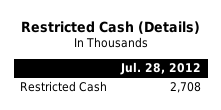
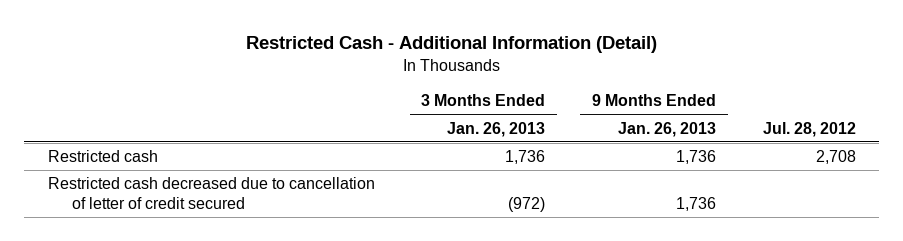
- Restricted Cash (Details)
+ Restricted Cash - Additional Information (Detail)
- | Jul. 28, 2012
+ | 3 Months Ended Jan. 26, 2013 | 9 Months Ended Jan. 26, 2013 | Jul. 28, 2012
- Restricted Cash | 2,708
+ Restricted cash | 1,736 | 1,736 | 2,708
+ Restricted cash decreased due to cancellation of letter of credit secured | (972) | 1,736 |

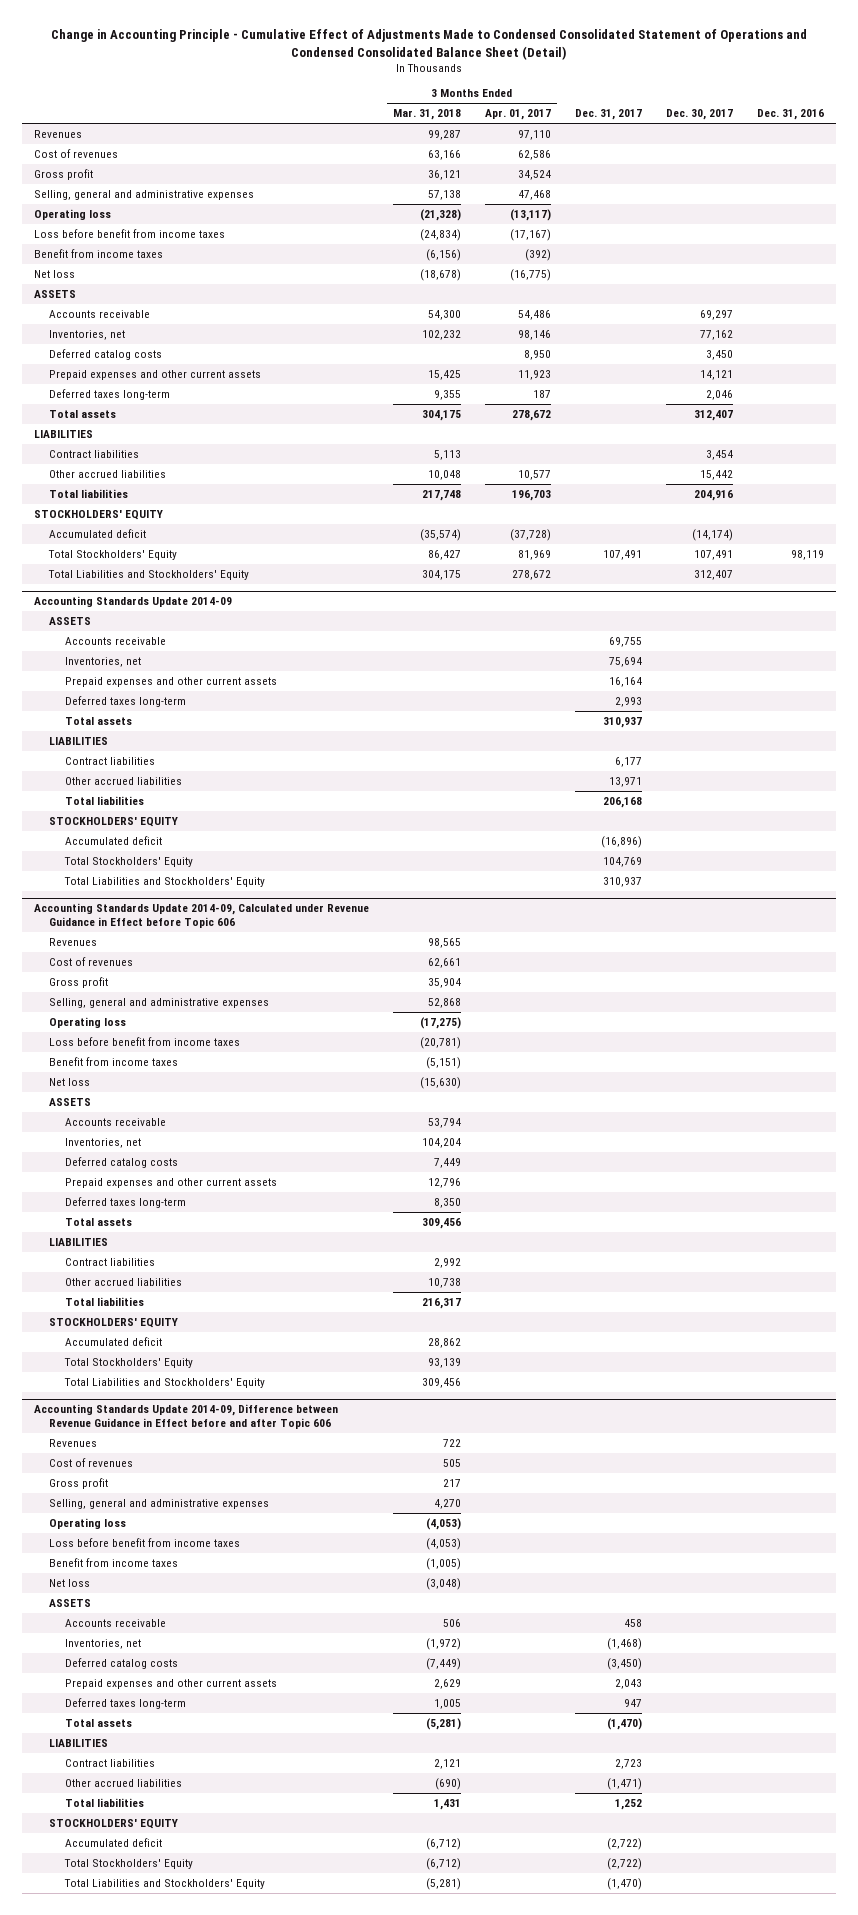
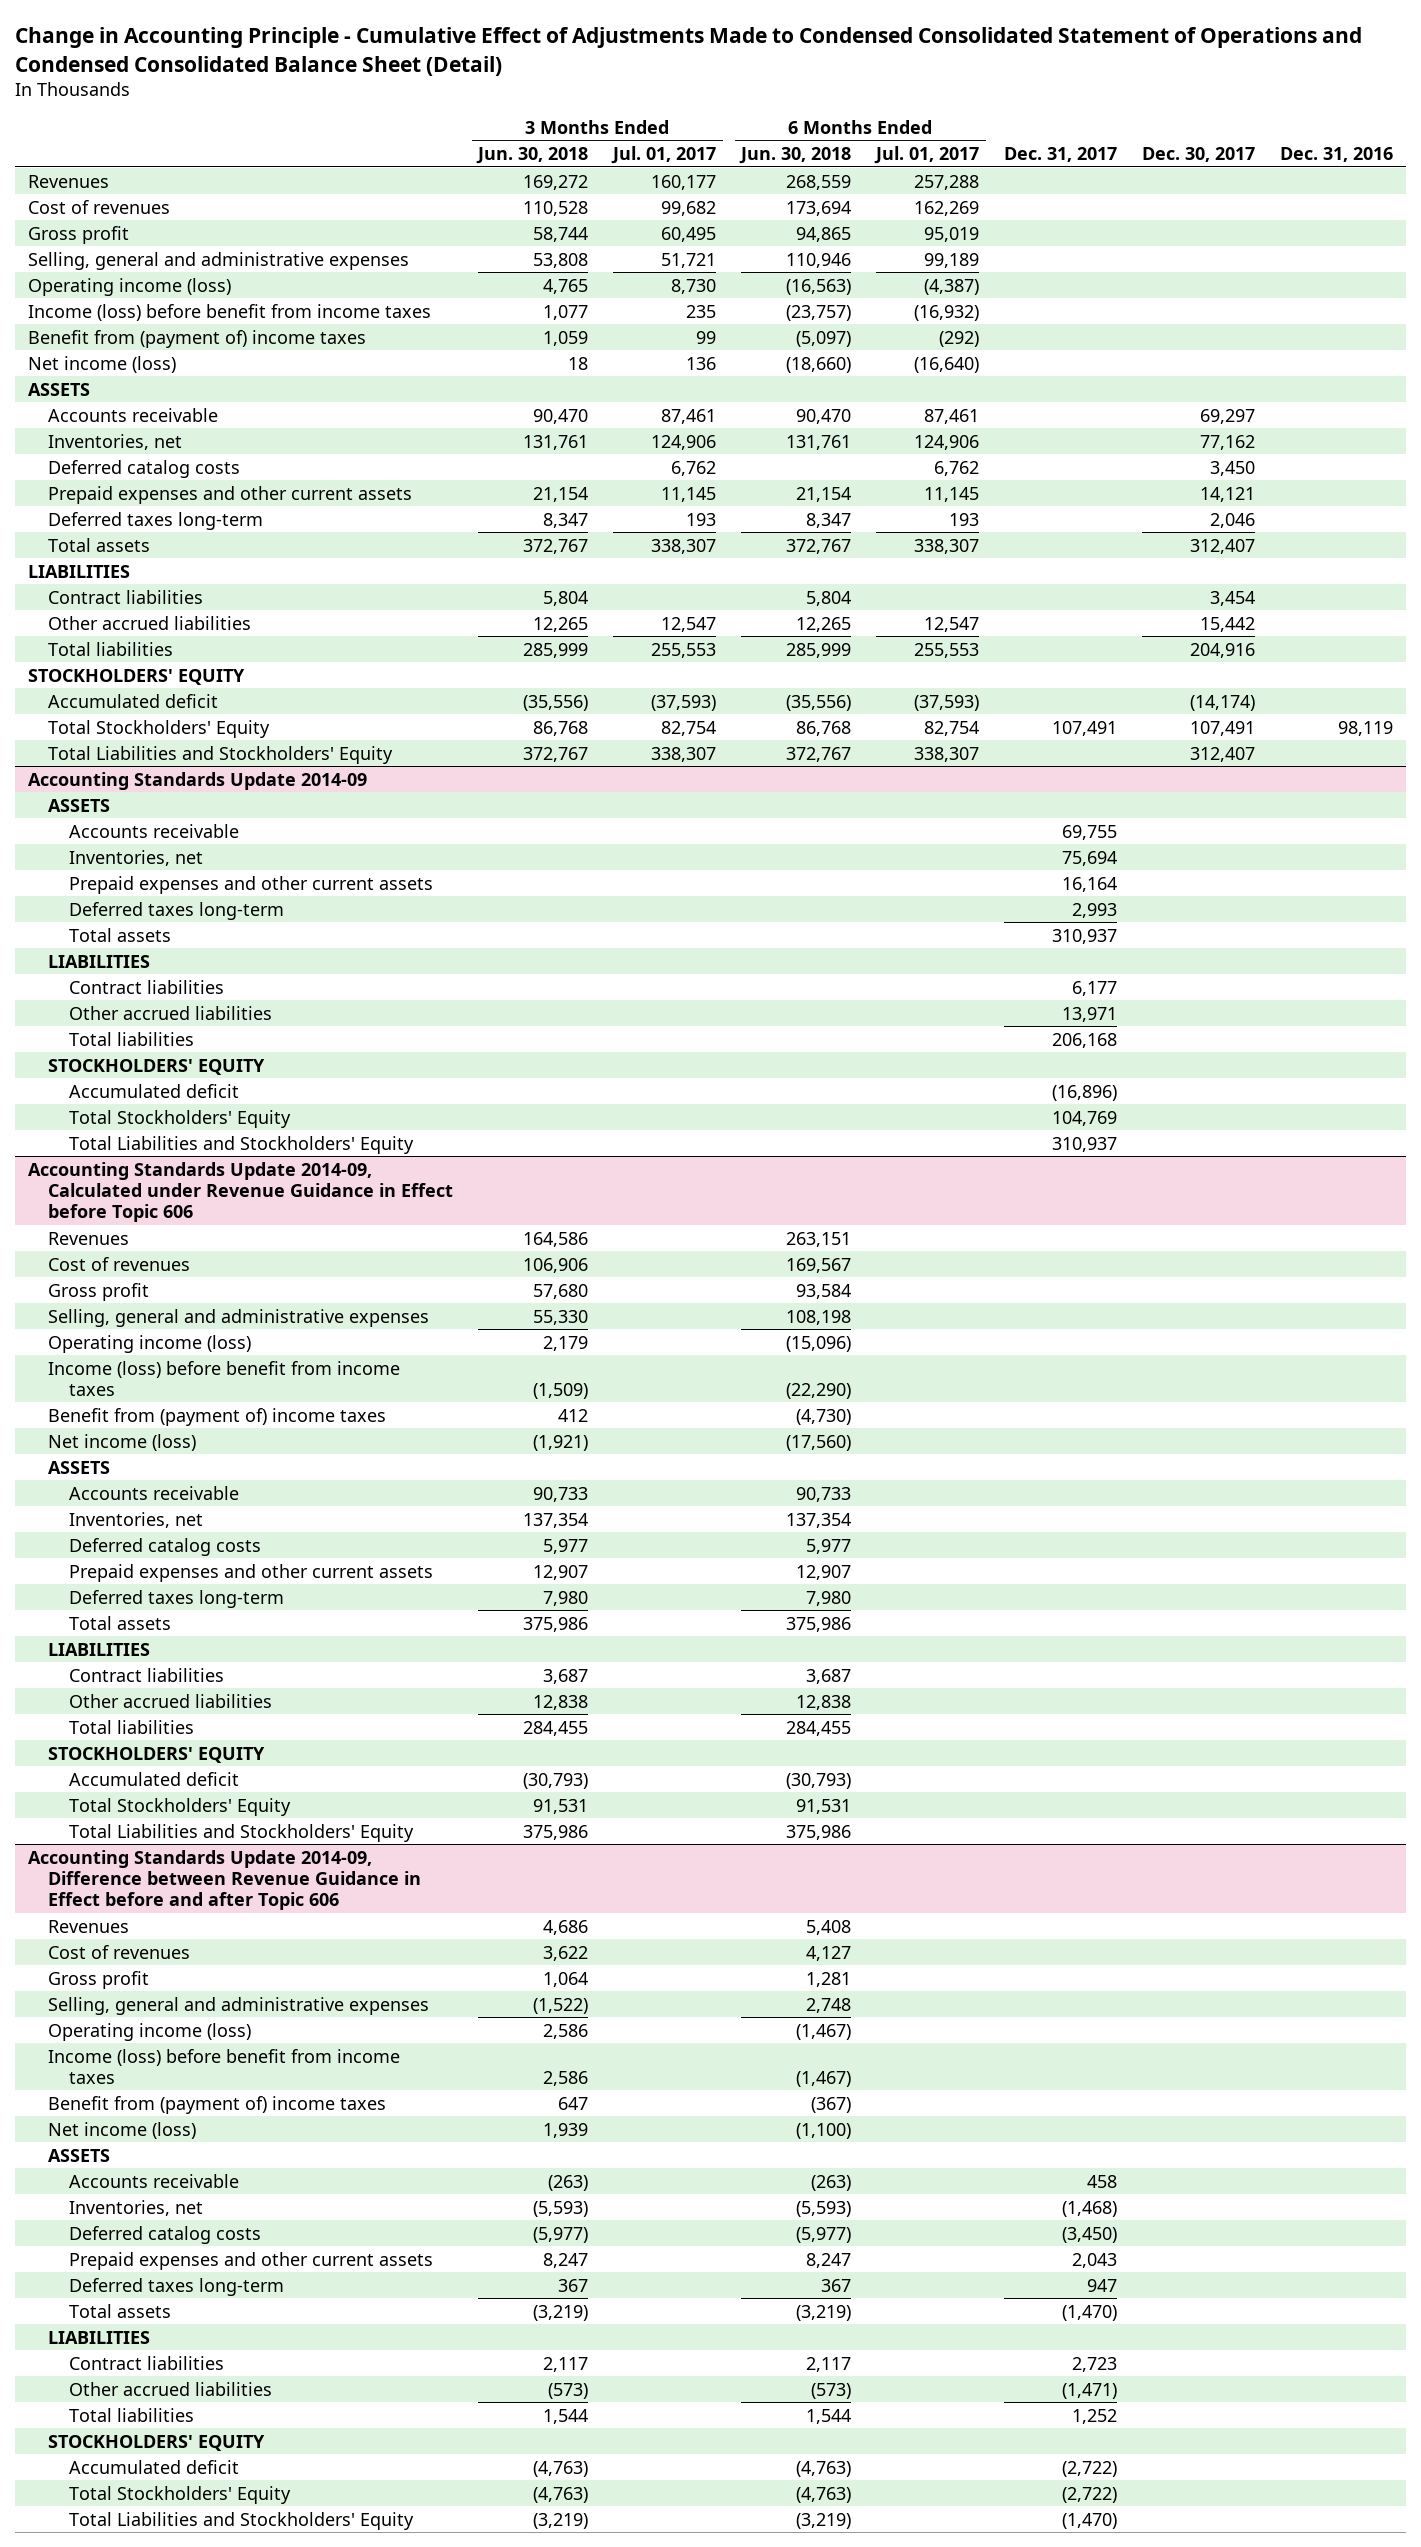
- | 3 Months Ended Mar. 31, 2018 | 3 Months Ended Apr. 01, 2017 | Dec. 31, 2017 | Dec. 30, 2017 | Dec. 31, 2016
+ | 3 Months Ended Jun. 30, 2018 | 3 Months Ended Jul. 01, 2017 | 6 Months Ended Jun. 30, 2018 | 6 Months Ended Jul. 01, 2017 | Dec. 31, 2017 | Dec. 30, 2017 | Dec. 31, 2016
- Operating loss | (21,328) | (13,117) | | |
- Loss before benefit from income taxes | (24,834) | (17,167) | | |
- Benefit from income taxes | (6,156) | (392) | | |
- Net loss | (18,678) | (16,775) | | |
+ Operating income (loss) | 4,765 | 8,730 | (16,563) | (4,387) | | |
+ Income (loss) before benefit from income taxes | 1,077 | 235 | (23,757) | (16,932) | | |
+ Benefit from (payment of) income taxes | 1,059 | 99 | (5,097) | (292) | | |
+ Net income (loss) | 18 | 136 | (18,660) | (16,640) | | |
@ Accounting Standards Update 2014-09, Calculated under Revenue Guidance in Effect before Topic 606
- Operating loss | (17,275) | | | |
- Loss before benefit from income taxes | (20,781) | | | |
- Benefit from income taxes | (5,151) | | | |
- Net loss | (15,630) | | | |
+ Operating income (loss) | 2,179 | | (15,096) | | | |
+ Income (loss) before benefit from income taxes | (1,509) | | (22,290) | | | |
+ Benefit from (payment of) income taxes | 412 | | (4,730) | | | |
+ Net income (loss) | (1,921) | | (17,560) | | | |
@ Accounting Standards Update 2014-09, Difference between Revenue Guidance in Effect before and after Topic 606
- Operating loss | (4,053) | | | |
- Loss before benefit from income taxes | (4,053) | | | |
- Benefit from income taxes | (1,005) | | | |
- Net loss | (3,048) | | | |
+ Operating income (loss) | 2,586 | | (1,467) | | | |
+ Income (loss) before benefit from income taxes | 2,586 | | (1,467) | | | |
+ Benefit from (payment of) income taxes | 647 | | (367) | | | |
+ Net income (loss) | 1,939 | | (1,100) | | | |

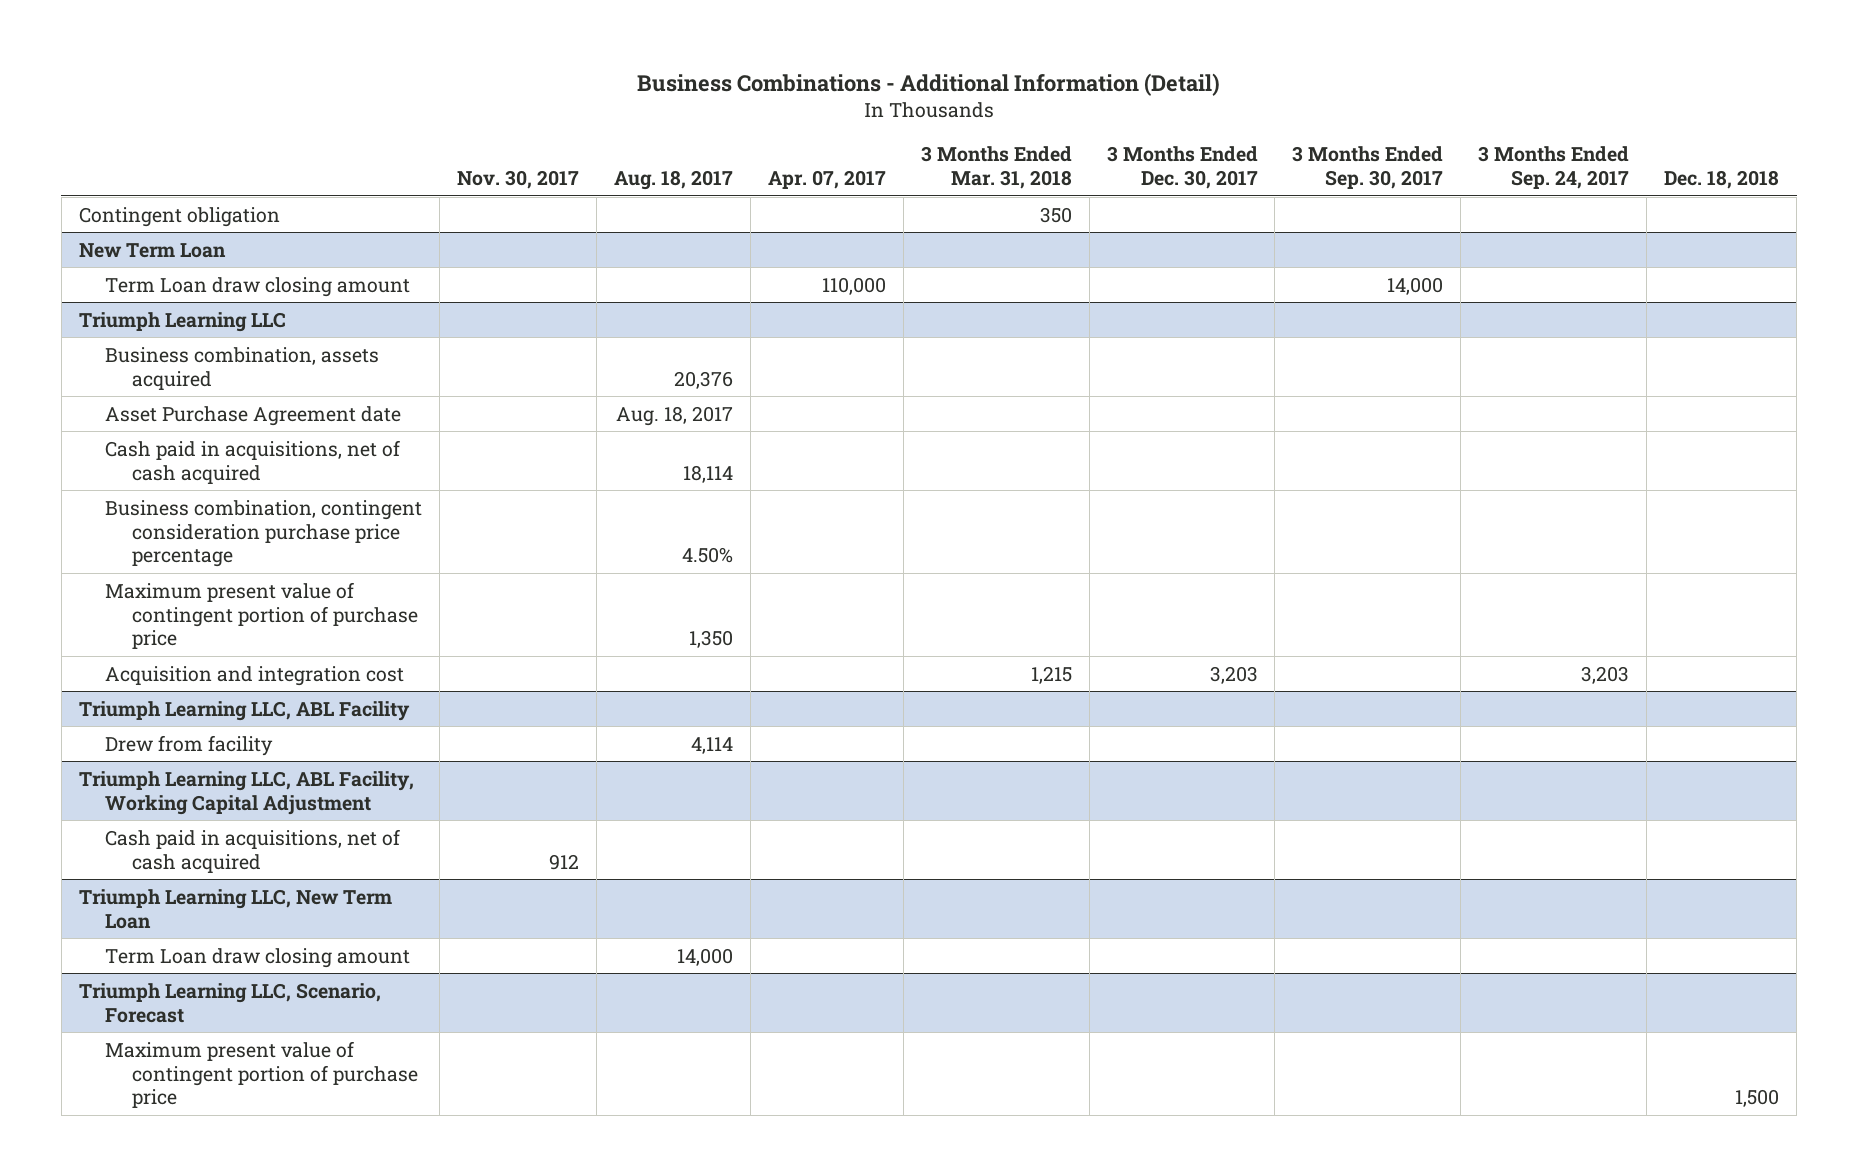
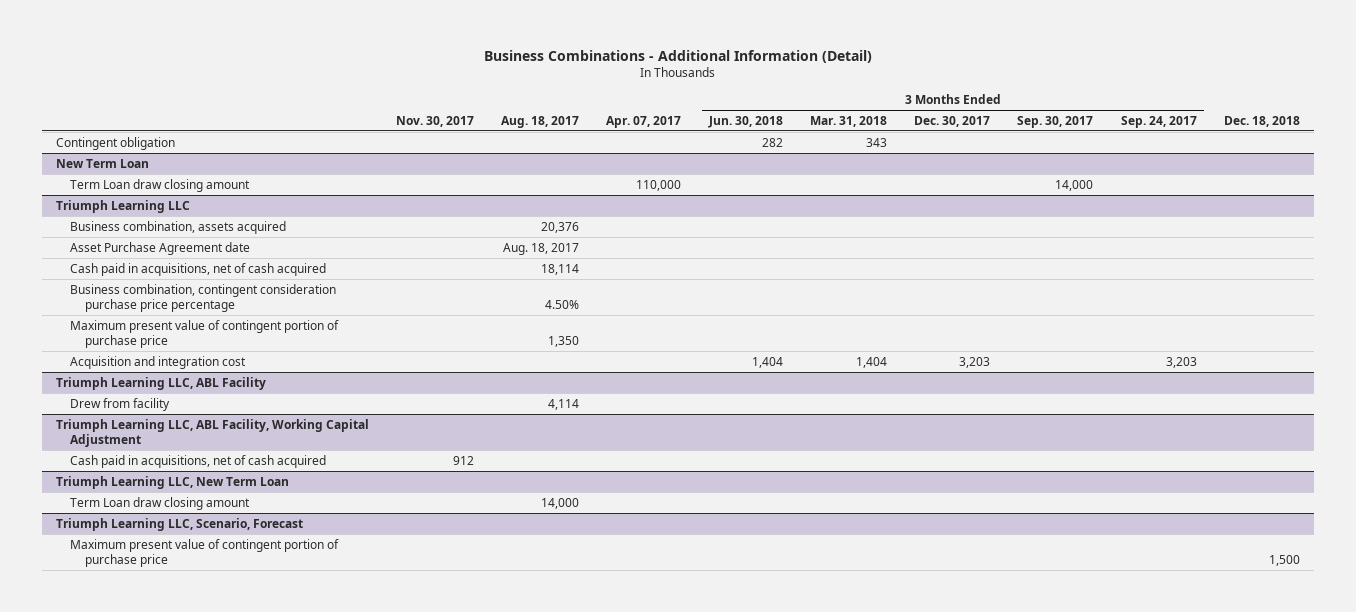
- | Nov. 30, 2017 | Aug. 18, 2017 | Apr. 07, 2017 | 3 Months Ended Mar. 31, 2018 | 3 Months Ended Dec. 30, 2017 | 3 Months Ended Sep. 30, 2017 | 3 Months Ended Sep. 24, 2017 | Dec. 18, 2018
+ | Nov. 30, 2017 | Aug. 18, 2017 | Apr. 07, 2017 | 3 Months Ended Jun. 30, 2018 | 3 Months Ended Mar. 31, 2018 | 3 Months Ended Dec. 30, 2017 | 3 Months Ended Sep. 30, 2017 | 3 Months Ended Sep. 24, 2017 | Dec. 18, 2018
- Contingent obligation | | | | 350 | | | |
+ Contingent obligation | | | | 282 | 343 | | | |
@ Triumph Learning LLC
- Acquisition and integration cost | | | | 1,215 | 3,203 | | 3,203 |
+ Acquisition and integration cost | | | | 1,404 | 1,404 | 3,203 | | 3,203 |

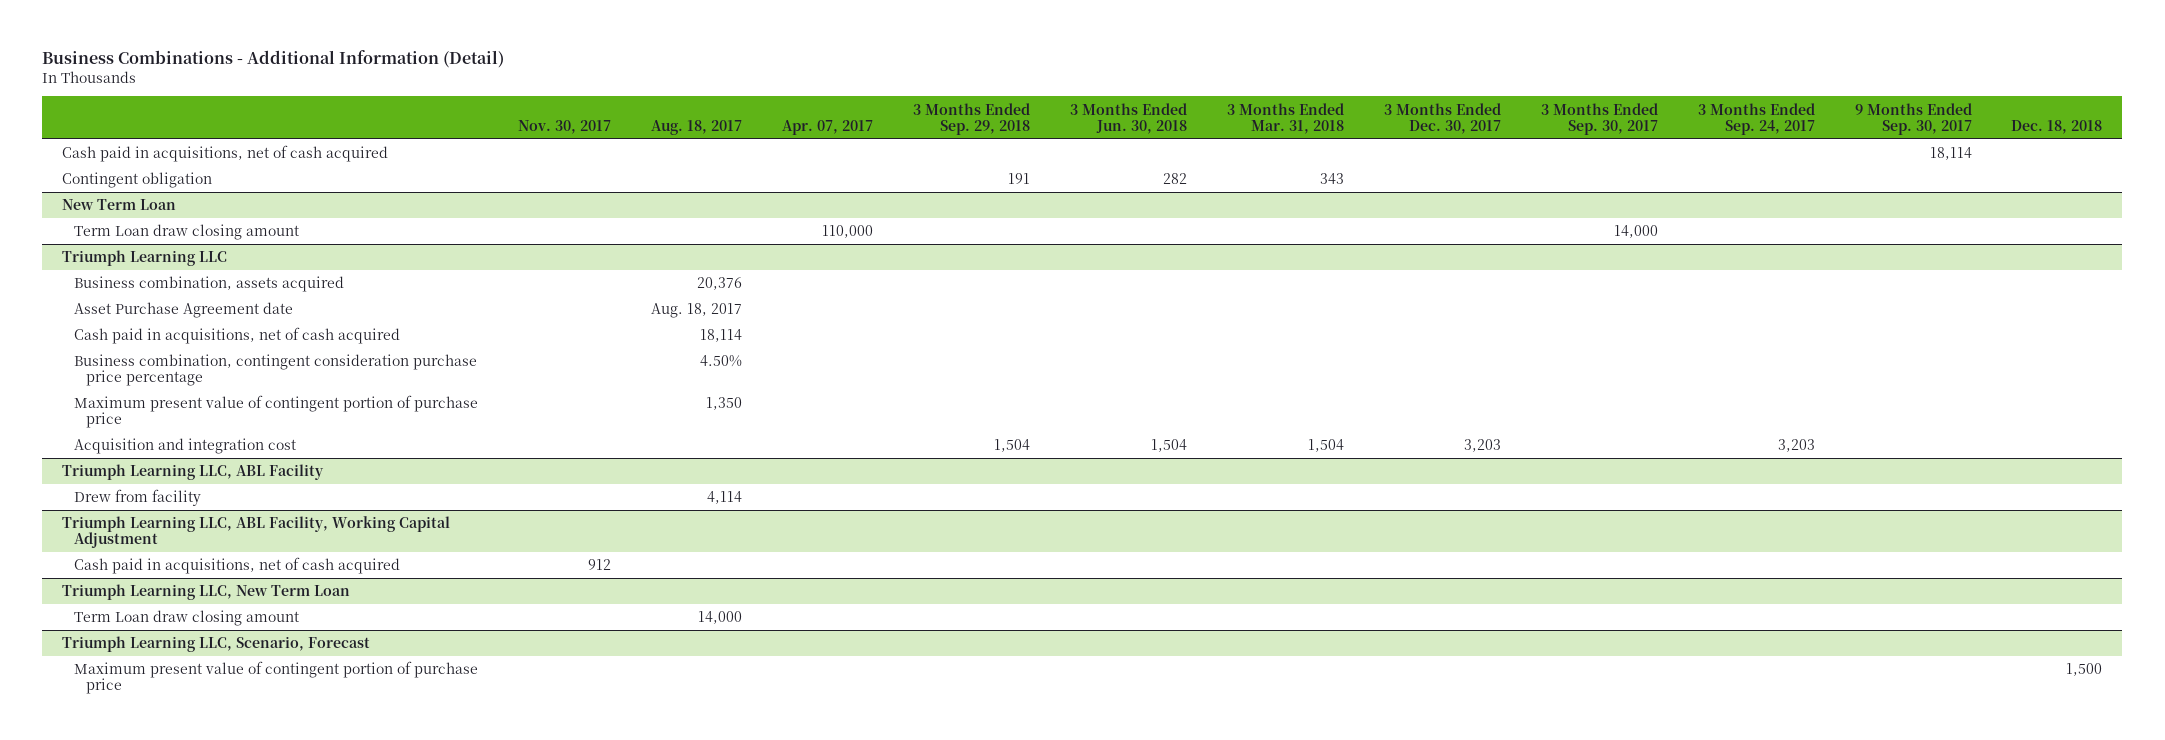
- | Nov. 30, 2017 | Aug. 18, 2017 | Apr. 07, 2017 | 3 Months Ended Jun. 30, 2018 | 3 Months Ended Mar. 31, 2018 | 3 Months Ended Dec. 30, 2017 | 3 Months Ended Sep. 30, 2017 | 3 Months Ended Sep. 24, 2017 | Dec. 18, 2018
+ | Nov. 30, 2017 | Aug. 18, 2017 | Apr. 07, 2017 | 3 Months Ended Sep. 29, 2018 | 3 Months Ended Jun. 30, 2018 | 3 Months Ended Mar. 31, 2018 | 3 Months Ended Dec. 30, 2017 | 3 Months Ended Sep. 30, 2017 | 3 Months Ended Sep. 24, 2017 | 9 Months Ended Sep. 30, 2017 | Dec. 18, 2018
+ Cash paid in acquisitions, net of cash acquired | | | | | | | | | | 18,114 |
@ Triumph Learning LLC
- Acquisition and integration cost | | | | 1,404 | 1,404 | 3,203 | | 3,203 |
+ Acquisition and integration cost | | | | 1,504 | 1,504 | 1,504 | 3,203 | | 3,203 | |

